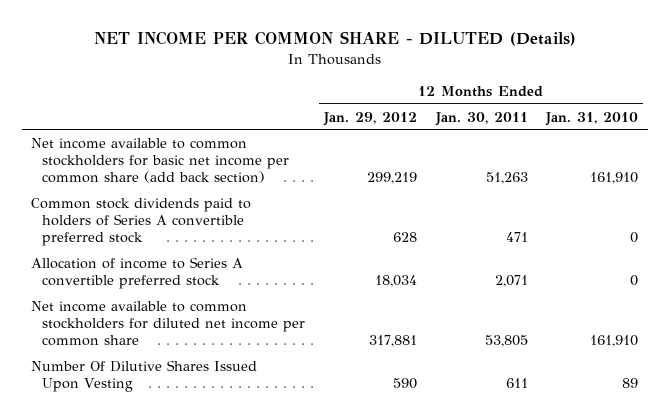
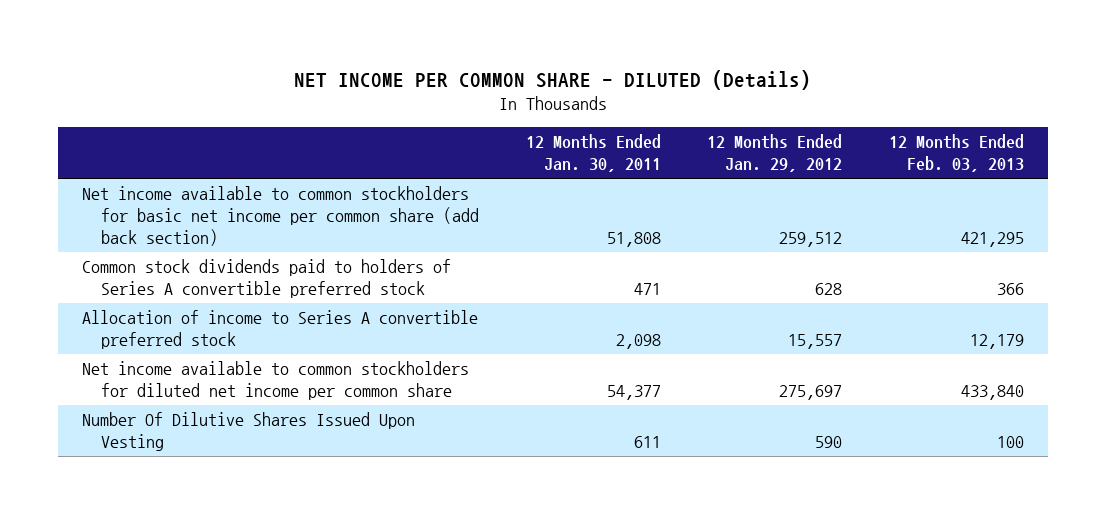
- | 12 Months Ended Jan. 29, 2012 | 12 Months Ended Jan. 30, 2011 | 12 Months Ended Jan. 31, 2010
+ | 12 Months Ended Jan. 30, 2011 | 12 Months Ended Jan. 29, 2012 | 12 Months Ended Feb. 03, 2013
- Net income available to common stockholders for basic net income per common share (add back section) | 299,219 | 51,263 | 161,910
+ Net income available to common stockholders for basic net income per common share (add back section) | 51,808 | 259,512 | 421,295
- Allocation of income to Series A convertible preferred stock | 18,034 | 2,071 | 0
- Net income available to common stockholders for diluted net income per common share | 317,881 | 53,805 | 161,910
+ Allocation of income to Series A convertible preferred stock | 2,098 | 15,557 | 12,179
+ Net income available to common stockholders for diluted net income per common share | 54,377 | 275,697 | 433,840

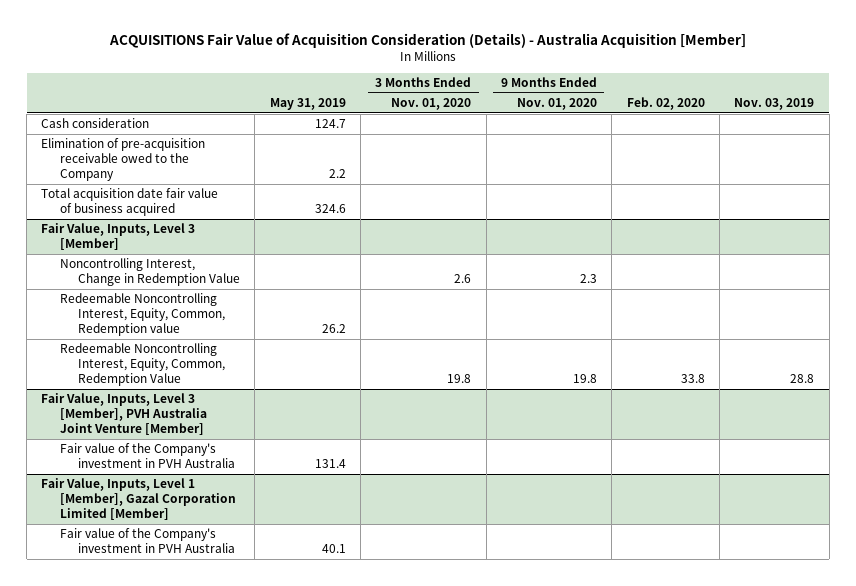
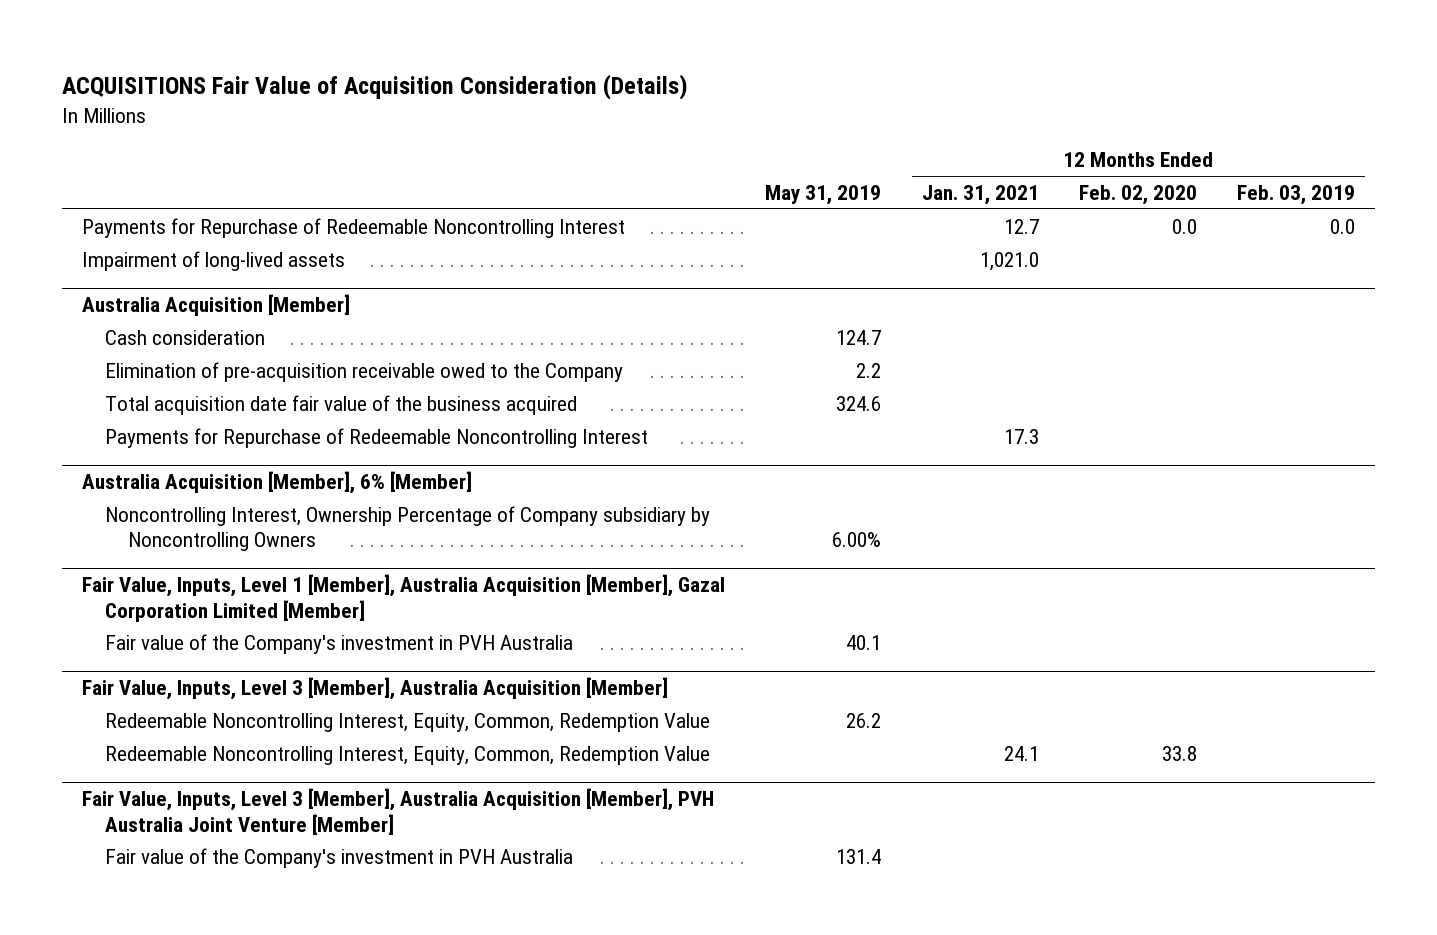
- ACQUISITIONS Fair Value of Acquisition Consideration (Details) - Australia Acquisition [Member]
+ ACQUISITIONS Fair Value of Acquisition Consideration (Details)
- | May 31, 2019 | 3 Months Ended Nov. 01, 2020 | 9 Months Ended Nov. 01, 2020 | Feb. 02, 2020 | Nov. 03, 2019
+ | May 31, 2019 | 12 Months Ended Jan. 31, 2021 | 12 Months Ended Feb. 02, 2020 | 12 Months Ended Feb. 03, 2019
+ Payments for Repurchase of Redeemable Noncontrolling Interest | | 12.7 | 0.0 | 0.0
+ Impairment of long-lived assets | | 1,021.0 | |
+ Australia Acquisition [Member]
- Total acquisition date fair value of business acquired | 324.6 | | | |
- Fair Value, Inputs, Level 3 [Member]
- Noncontrolling Interest, Change in Redemption Value | | 2.6 | 2.3 | |
- Redeemable Noncontrolling Interest, Equity, Common, Redemption value | 26.2 | | | |
+ Total acquisition date fair value of the business acquired | 324.6 | | |
+ Payments for Repurchase of Redeemable Noncontrolling Interest | | 17.3 | |
+ Australia Acquisition [Member], 6% [Member]
+ Noncontrolling Interest, Ownership Percentage of Company subsidiary by Noncontrolling Owners | 6.00% | | |
+ Fair Value, Inputs, Level 1 [Member], Australia Acquisition [Member], Gazal Corporation Limited [Member]
+ Fair value of the Company's investment in PVH Australia | 40.1 | | |
+ Fair Value, Inputs, Level 3 [Member], Australia Acquisition [Member]
+ Redeemable Noncontrolling Interest, Equity, Common, Redemption Value | 26.2 | | |
- Fair Value, Inputs, Level 3 [Member], PVH Australia Joint Venture [Member]
+ Fair Value, Inputs, Level 3 [Member], Australia Acquisition [Member], PVH Australia Joint Venture [Member]
- Fair Value, Inputs, Level 1 [Member], Gazal Corporation Limited [Member]
- Fair value of the Company's investment in PVH Australia | 40.1 | | | |

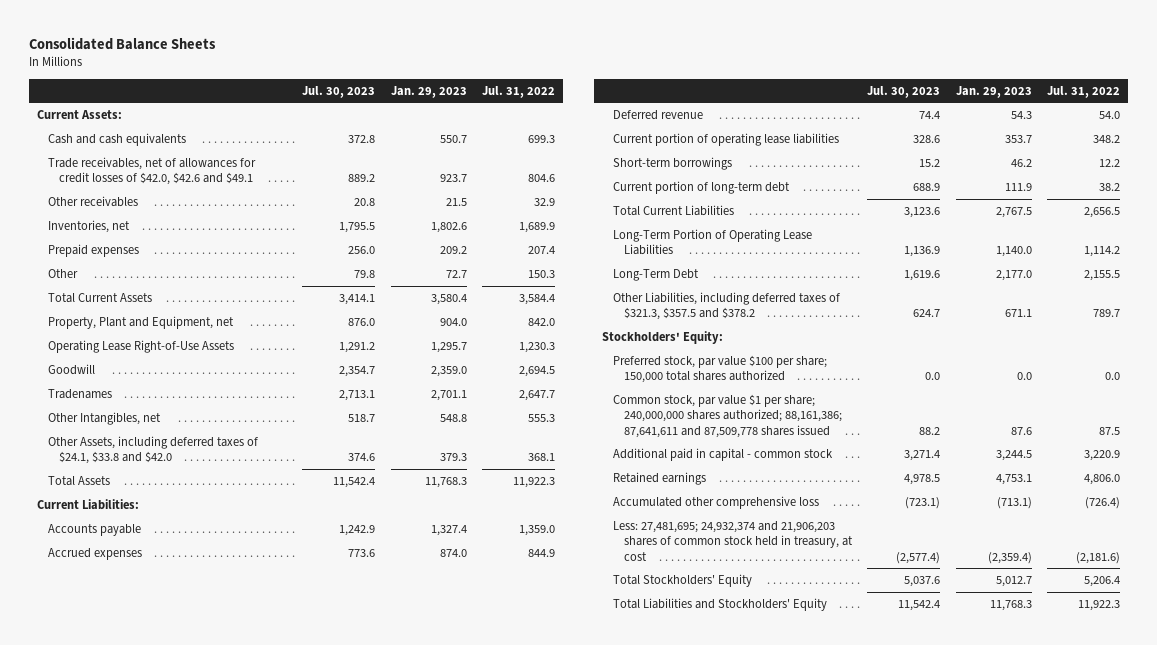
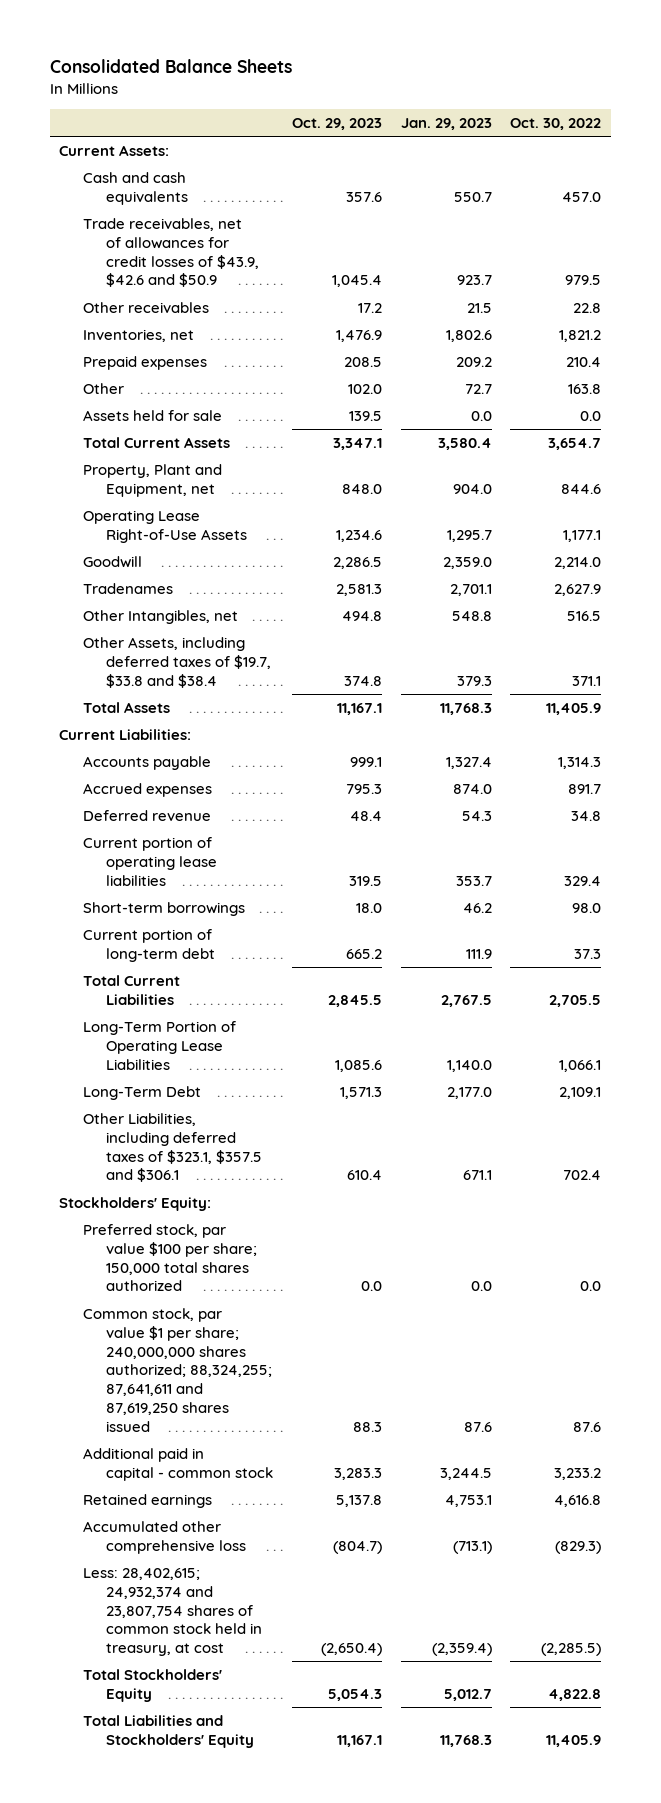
- | Jul. 30, 2023 | Jan. 29, 2023 | Jul. 31, 2022
+ | Oct. 29, 2023 | Jan. 29, 2023 | Oct. 30, 2022
- Trade receivables, net of allowances for credit losses of $42.0, $42.6 and $49.1 | 889.2 | 923.7 | 804.6
+ Trade receivables, net of allowances for credit losses of $43.9, $42.6 and $50.9 | 1,045.4 | 923.7 | 979.5
+ Assets held for sale | 139.5 | 0.0 | 0.0
- Other Assets, including deferred taxes of $24.1, $33.8 and $42.0 | 374.6 | 379.3 | 368.1
+ Other Assets, including deferred taxes of $19.7, $33.8 and $38.4 | 374.8 | 379.3 | 371.1
- Other Liabilities, including deferred taxes of $321.3, $357.5 and $378.2 | 624.7 | 671.1 | 789.7
+ Other Liabilities, including deferred taxes of $323.1, $357.5 and $306.1 | 610.4 | 671.1 | 702.4
- Common stock, par value $1 per share; 240,000,000 shares authorized; 88,161,386; 87,641,611 and 87,509,778 shares issued | 88.2 | 87.6 | 87.5
+ Common stock, par value $1 per share; 240,000,000 shares authorized; 88,324,255; 87,641,611 and 87,619,250 shares issued | 88.3 | 87.6 | 87.6
- Less: 27,481,695; 24,932,374 and 21,906,203 shares of common stock held in treasury, at cost | (2,577.4) | (2,359.4) | (2,181.6)
+ Less: 28,402,615; 24,932,374 and 23,807,754 shares of common stock held in treasury, at cost | (2,650.4) | (2,359.4) | (2,285.5)

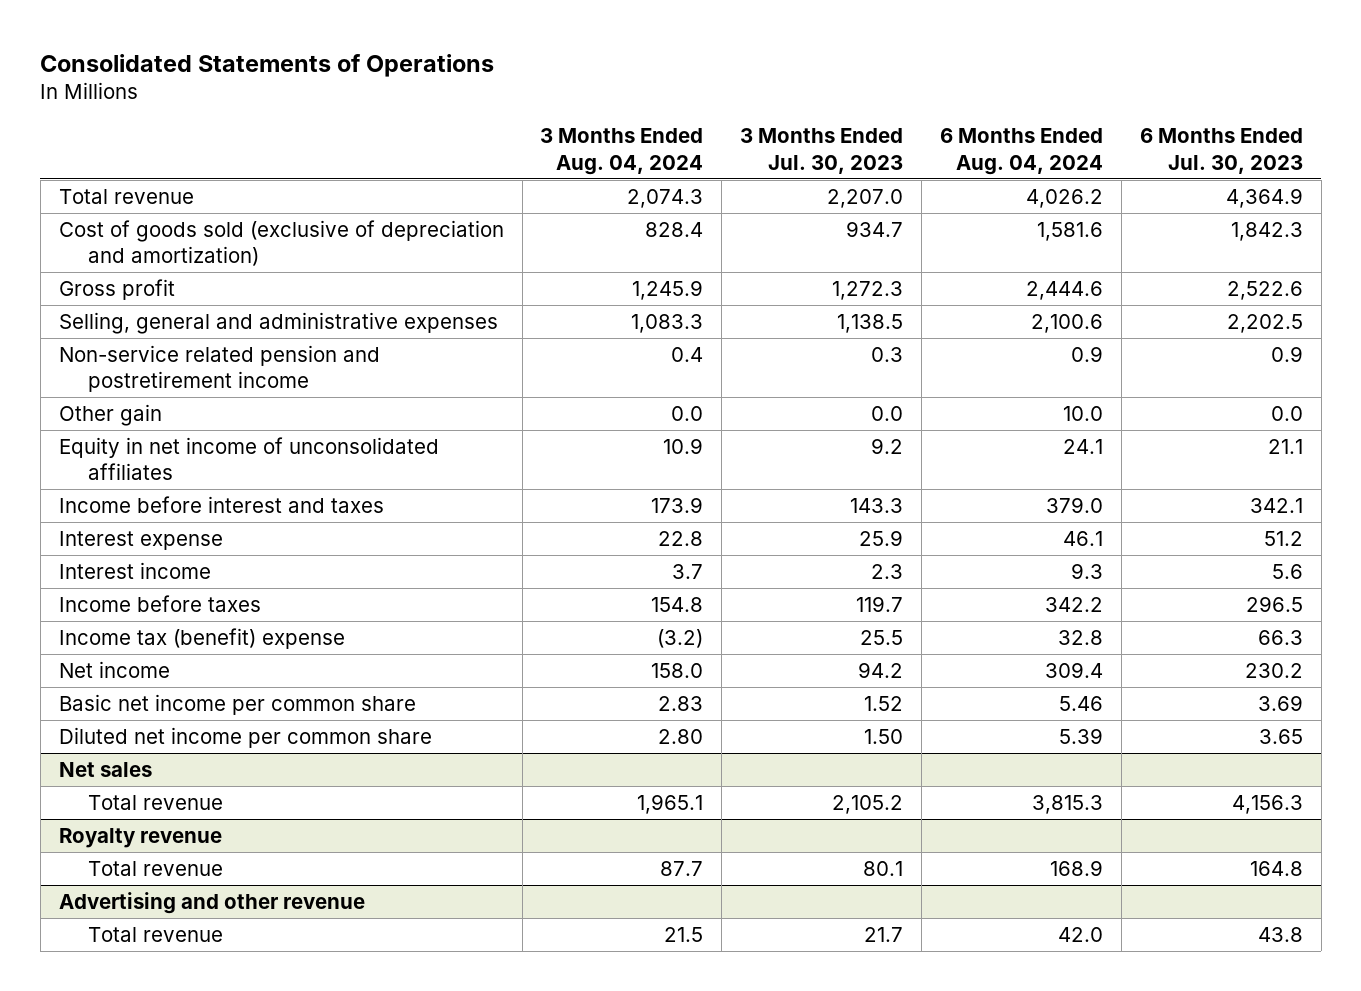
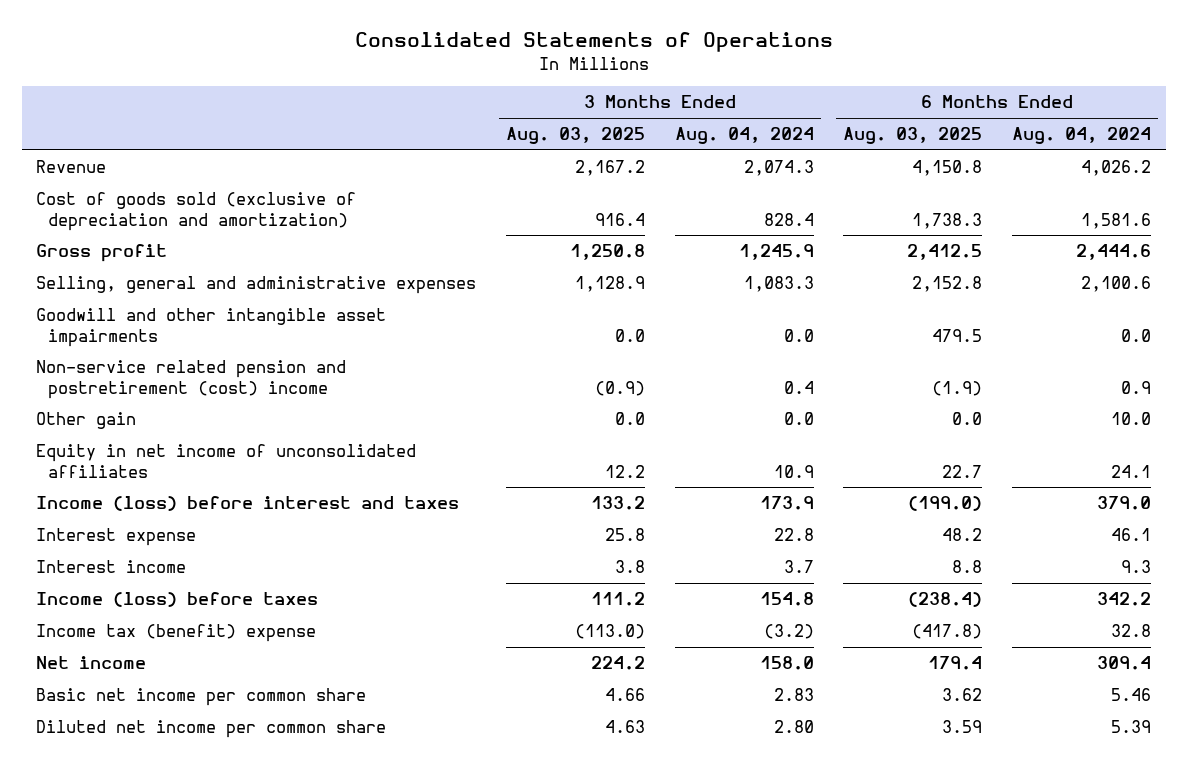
- | 3 Months Ended Aug. 04, 2024 | 3 Months Ended Jul. 30, 2023 | 6 Months Ended Aug. 04, 2024 | 6 Months Ended Jul. 30, 2023
+ | 3 Months Ended Aug. 03, 2025 | 3 Months Ended Aug. 04, 2024 | 6 Months Ended Aug. 03, 2025 | 6 Months Ended Aug. 04, 2024
- Total revenue | 2,074.3 | 2,207.0 | 4,026.2 | 4,364.9
+ Revenue | 2,167.2 | 2,074.3 | 4,150.8 | 4,026.2
- Non-service related pension and postretirement income | 0.4 | 0.3 | 0.9 | 0.9
+ Goodwill and other intangible asset impairments | 0.0 | 0.0 | 479.5 | 0.0
+ Non-service related pension and postretirement (cost) income | (0.9) | 0.4 | (1.9) | 0.9
- Income before interest and taxes | 173.9 | 143.3 | 379.0 | 342.1
+ Income (loss) before interest and taxes | 133.2 | 173.9 | (199.0) | 379.0
- Income before taxes | 154.8 | 119.7 | 342.2 | 296.5
+ Income (loss) before taxes | 111.2 | 154.8 | (238.4) | 342.2
- Net sales
- Total revenue | 1,965.1 | 2,105.2 | 3,815.3 | 4,156.3
- Royalty revenue
- Total revenue | 87.7 | 80.1 | 168.9 | 164.8
- Advertising and other revenue
- Total revenue | 21.5 | 21.7 | 42.0 | 43.8

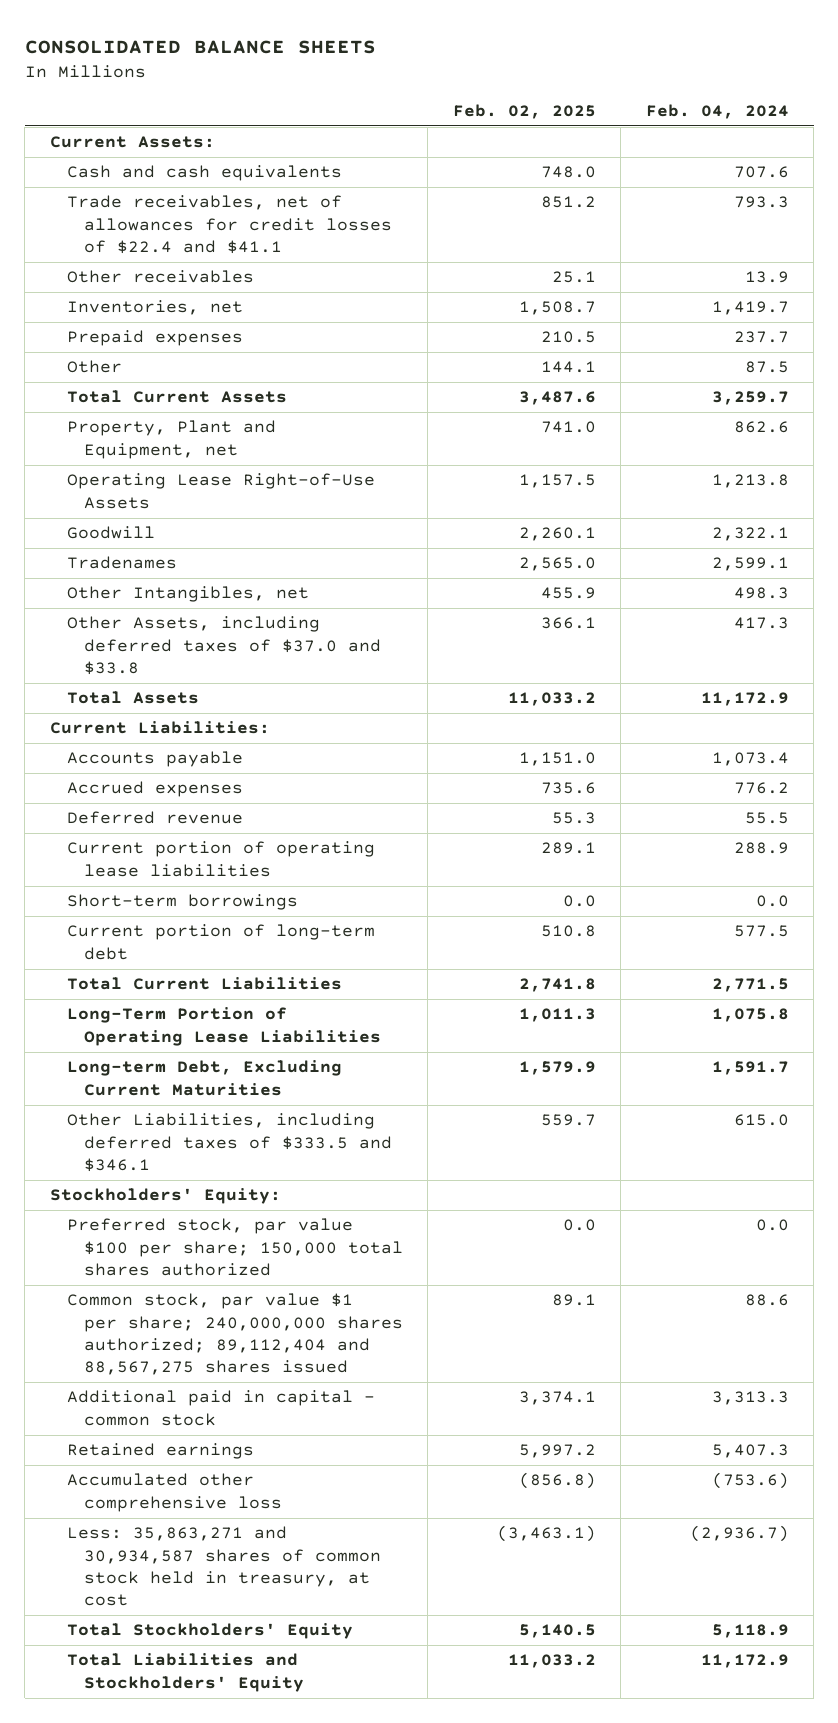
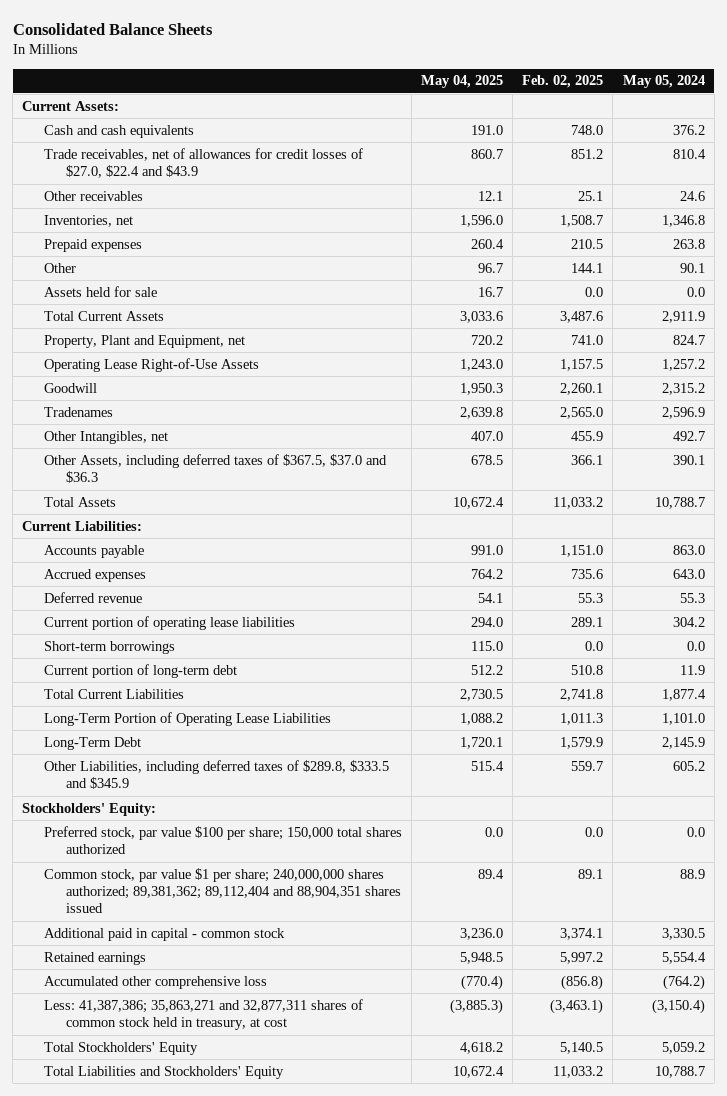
- CONSOLIDATED BALANCE SHEETS
+ Consolidated Balance Sheets
- | Feb. 02, 2025 | Feb. 04, 2024
+ | May 04, 2025 | Feb. 02, 2025 | May 05, 2024
- Trade receivables, net of allowances for credit losses of $22.4 and $41.1 | 851.2 | 793.3
+ Trade receivables, net of allowances for credit losses of $27.0, $22.4 and $43.9 | 860.7 | 851.2 | 810.4
+ Assets held for sale | 16.7 | 0.0 | 0.0
- Other Assets, including deferred taxes of $37.0 and $33.8 | 366.1 | 417.3
+ Other Assets, including deferred taxes of $367.5, $37.0 and $36.3 | 678.5 | 366.1 | 390.1
- Long-term Debt, Excluding Current Maturities | 1,579.9 | 1,591.7
- Other Liabilities, including deferred taxes of $333.5 and $346.1 | 559.7 | 615.0
+ Long-Term Debt | 1,720.1 | 1,579.9 | 2,145.9
+ Other Liabilities, including deferred taxes of $289.8, $333.5 and $345.9 | 515.4 | 559.7 | 605.2
- Common stock, par value $1 per share; 240,000,000 shares authorized; 89,112,404 and 88,567,275 shares issued | 89.1 | 88.6
+ Common stock, par value $1 per share; 240,000,000 shares authorized; 89,381,362; 89,112,404 and 88,904,351 shares issued | 89.4 | 89.1 | 88.9
- Less: 35,863,271 and 30,934,587 shares of common stock held in treasury, at cost | (3,463.1) | (2,936.7)
+ Less: 41,387,386; 35,863,271 and 32,877,311 shares of common stock held in treasury, at cost | (3,885.3) | (3,463.1) | (3,150.4)

